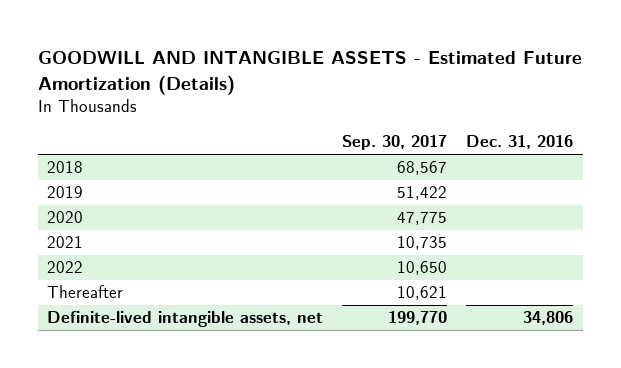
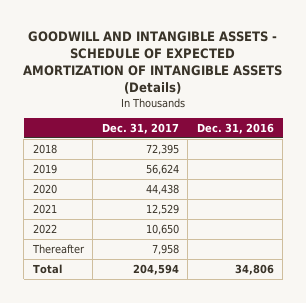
- GOODWILL AND INTANGIBLE ASSETS - Estimated Future Amortization (Details)
+ GOODWILL AND INTANGIBLE ASSETS - SCHEDULE OF EXPECTED AMORTIZATION OF INTANGIBLE ASSETS (Details)
- | Sep. 30, 2017 | Dec. 31, 2016
+ | Dec. 31, 2017 | Dec. 31, 2016
- Definite-lived intangible assets, net | 199,770 | 34,806
+ Total | 204,594 | 34,806

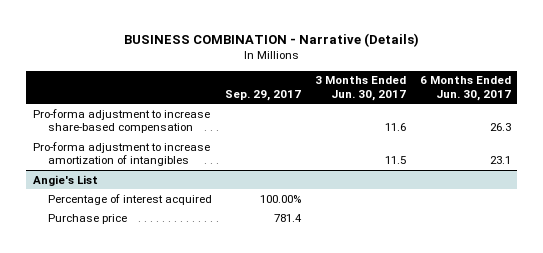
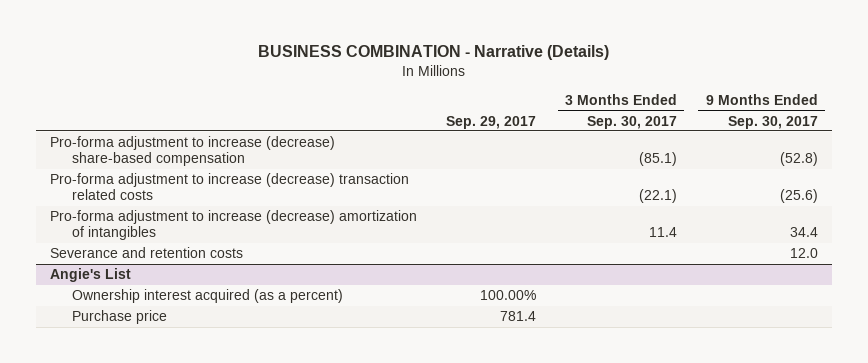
- | Sep. 29, 2017 | 3 Months Ended Jun. 30, 2017 | 6 Months Ended Jun. 30, 2017
+ | Sep. 29, 2017 | 3 Months Ended Sep. 30, 2017 | 9 Months Ended Sep. 30, 2017
- Pro-forma adjustment to increase share-based compensation | | 11.6 | 26.3
- Pro-forma adjustment to increase amortization of intangibles | | 11.5 | 23.1
+ Pro-forma adjustment to increase (decrease) share-based compensation | | (85.1) | (52.8)
+ Pro-forma adjustment to increase (decrease) transaction related costs | | (22.1) | (25.6)
+ Pro-forma adjustment to increase (decrease) amortization of intangibles | | 11.4 | 34.4
+ Severance and retention costs | | | 12.0
@ Angie's List
- Percentage of interest acquired | 100.00% | |
+ Ownership interest acquired (as a percent) | 100.00% | |

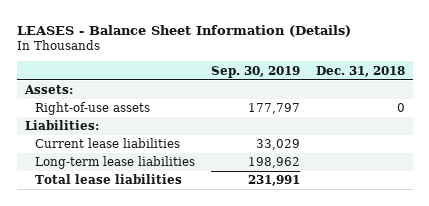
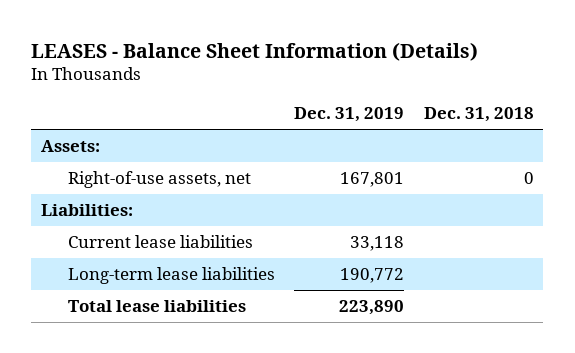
- | Sep. 30, 2019 | Dec. 31, 2018
+ | Dec. 31, 2019 | Dec. 31, 2018
- Right-of-use assets | 177,797 | 0
+ Right-of-use assets, net | 167,801 | 0

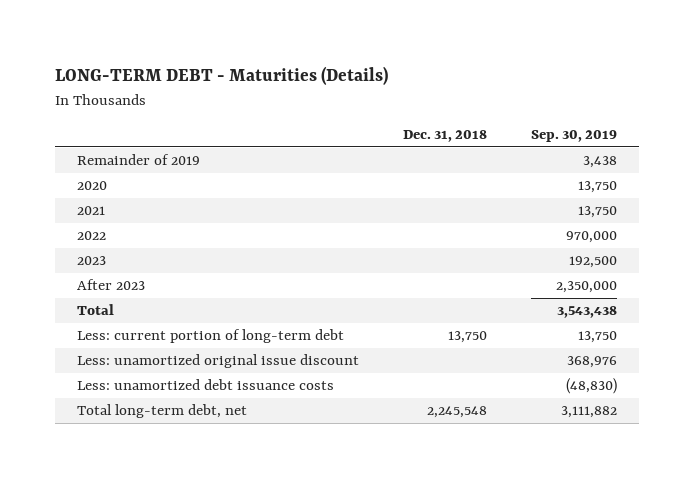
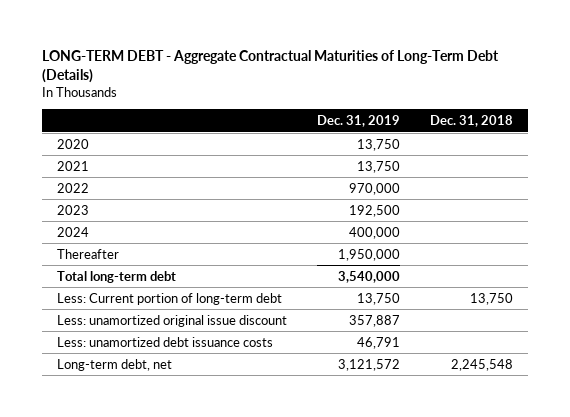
- LONG-TERM DEBT - Maturities (Details)
+ LONG-TERM DEBT - Aggregate Contractual Maturities of Long-Term Debt (Details)
- | Dec. 31, 2018 | Sep. 30, 2019
+ | Dec. 31, 2019 | Dec. 31, 2018
- Remainder of 2019 | | 3,438
- After 2023 | | 2,350,000
- Total | | 3,543,438
- Less: current portion of long-term debt | 13,750 | 13,750
+ 2024 | 400,000 |
+ Thereafter | 1,950,000 |
+ Total long-term debt | 3,540,000 |
+ Less: Current portion of long-term debt | 13,750 | 13,750
- Total long-term debt, net | 2,245,548 | 3,111,882
+ Long-term debt, net | 3,121,572 | 2,245,548

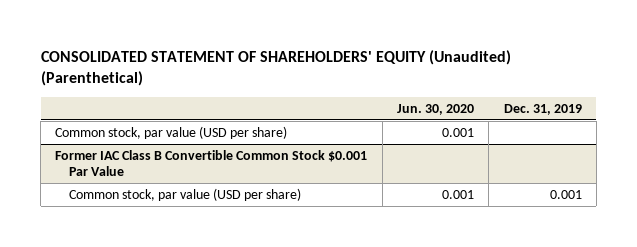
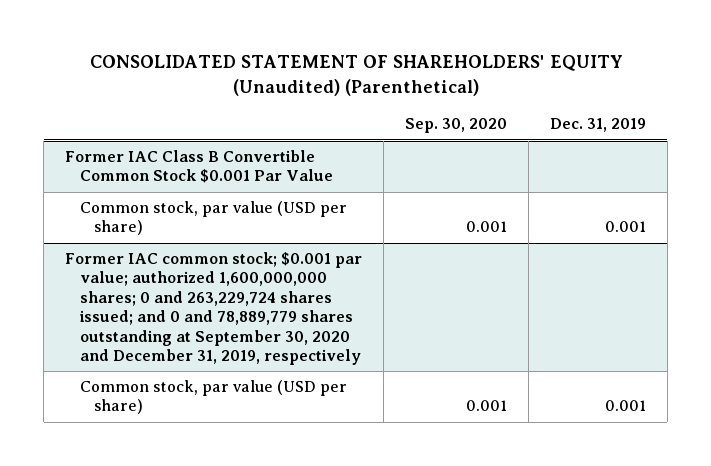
- | Jun. 30, 2020 | Dec. 31, 2019
+ | Sep. 30, 2020 | Dec. 31, 2019
- Common stock, par value (USD per share) | 0.001 |
+ Former IAC common stock; $0.001 par value; authorized 1,600,000,000 shares; 0 and 263,229,724 shares issued; and 0 and 78,889,779 shares outstanding at September 30, 2020 and December 31, 2019, respectively
+ Common stock, par value (USD per share) | 0.001 | 0.001

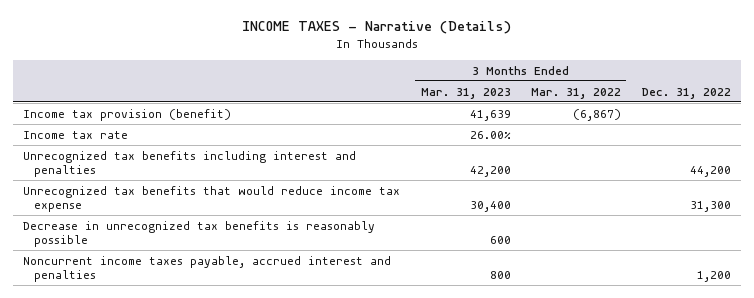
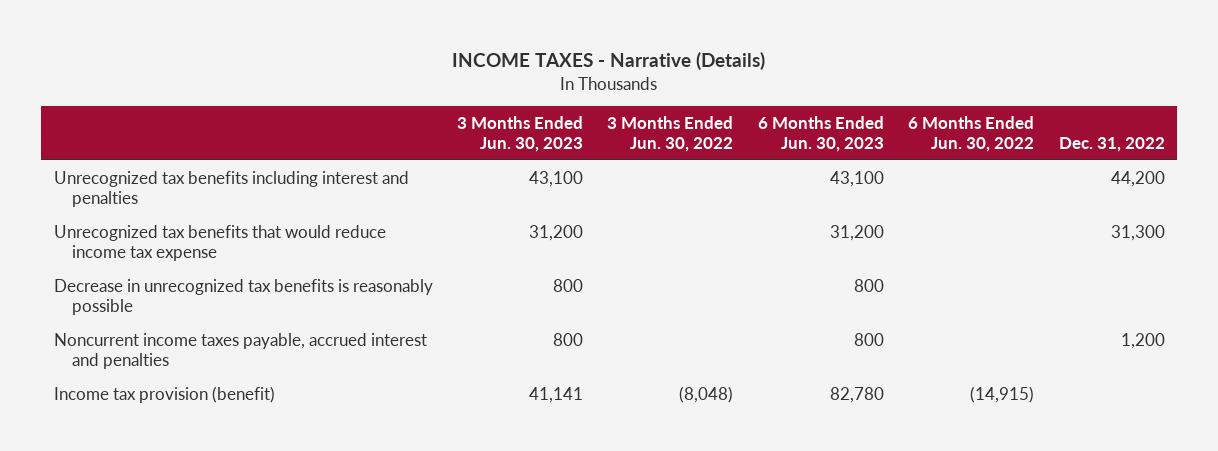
- | 3 Months Ended Mar. 31, 2023 | 3 Months Ended Mar. 31, 2022 | Dec. 31, 2022
+ | 3 Months Ended Jun. 30, 2023 | 3 Months Ended Jun. 30, 2022 | 6 Months Ended Jun. 30, 2023 | 6 Months Ended Jun. 30, 2022 | Dec. 31, 2022
- Income tax rate | 26.00% | |
moved down: Income tax provision (benefit) | 41,141 | (8,048) | 82,780 | (14,915) |

